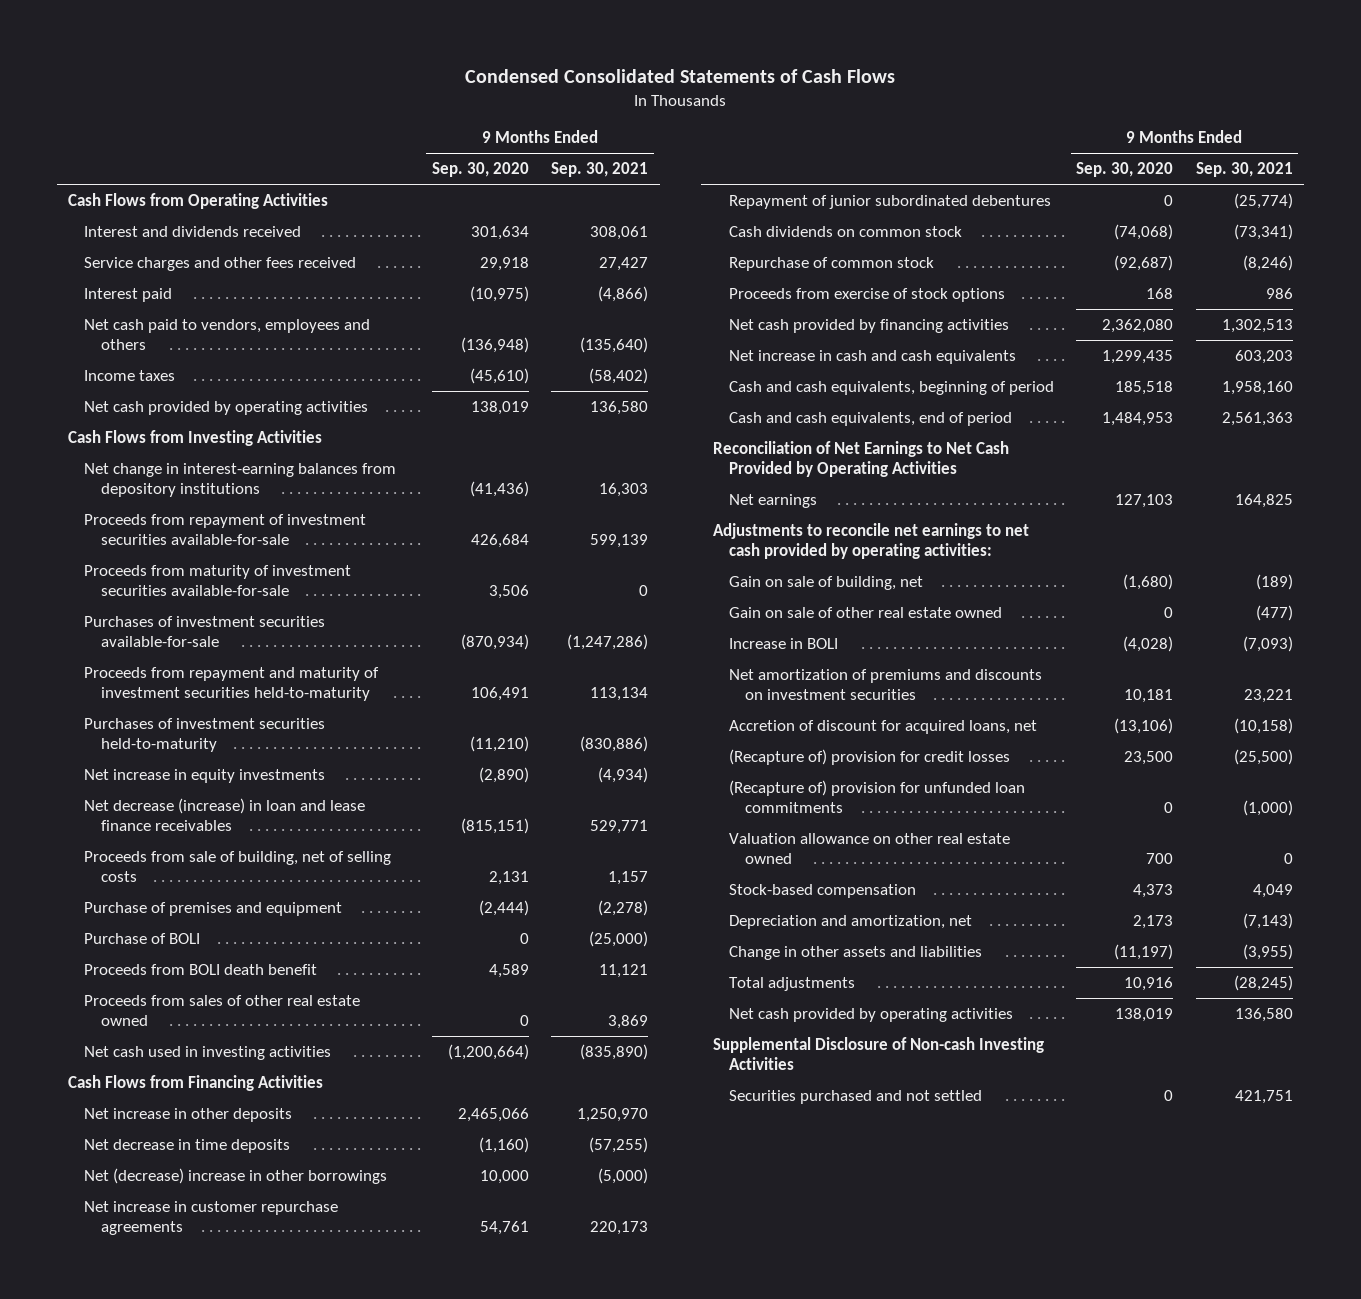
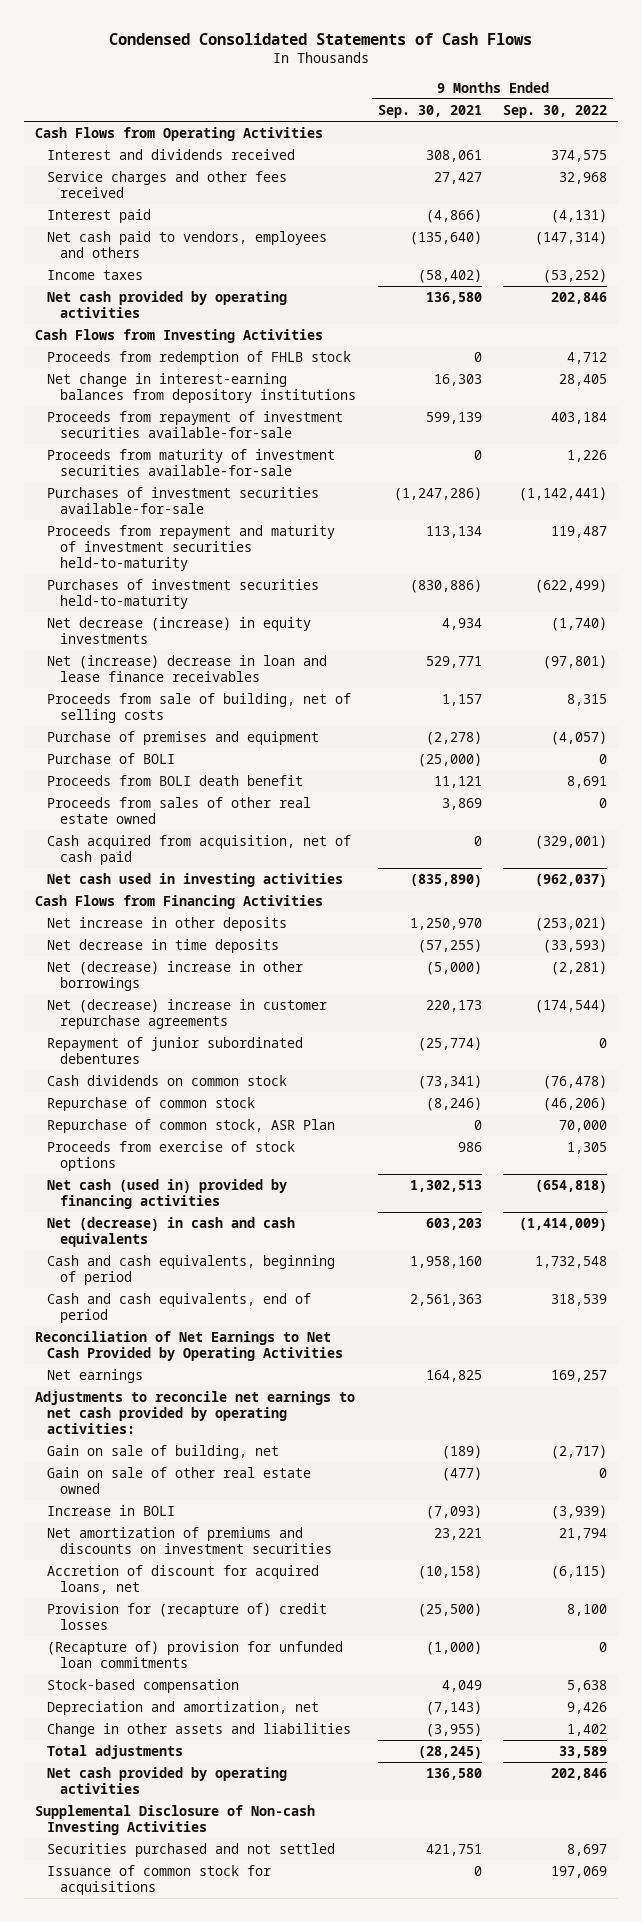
- | 9 Months Ended Sep. 30, 2020 | 9 Months Ended Sep. 30, 2021
+ | 9 Months Ended Sep. 30, 2021 | 9 Months Ended Sep. 30, 2022
+ Proceeds from redemption of FHLB stock | 0 | 4,712
- Net increase in equity investments | (2,890) | (4,934)
- Net decrease (increase) in loan and lease finance receivables | (815,151) | 529,771
+ Net decrease (increase) in equity investments | 4,934 | (1,740)
+ Net (increase) decrease in loan and lease finance receivables | 529,771 | (97,801)
+ Cash acquired from acquisition, net of cash paid | 0 | (329,001)
- Net increase in customer repurchase agreements | 54,761 | 220,173
+ Net (decrease) increase in customer repurchase agreements | 220,173 | (174,544)
+ Repurchase of common stock, ASR Plan | 0 | 70,000
- Net cash provided by financing activities | 2,362,080 | 1,302,513
- Net increase in cash and cash equivalents | 1,299,435 | 603,203
+ Net cash (used in) provided by financing activities | 1,302,513 | (654,818)
+ Net (decrease) in cash and cash equivalents | 603,203 | (1,414,009)
- (Recapture of) provision for credit losses | 23,500 | (25,500)
+ Provision for (recapture of) credit losses | (25,500) | 8,100
- Valuation allowance on other real estate owned | 700 | 0
+ Issuance of common stock for acquisitions | 0 | 197,069

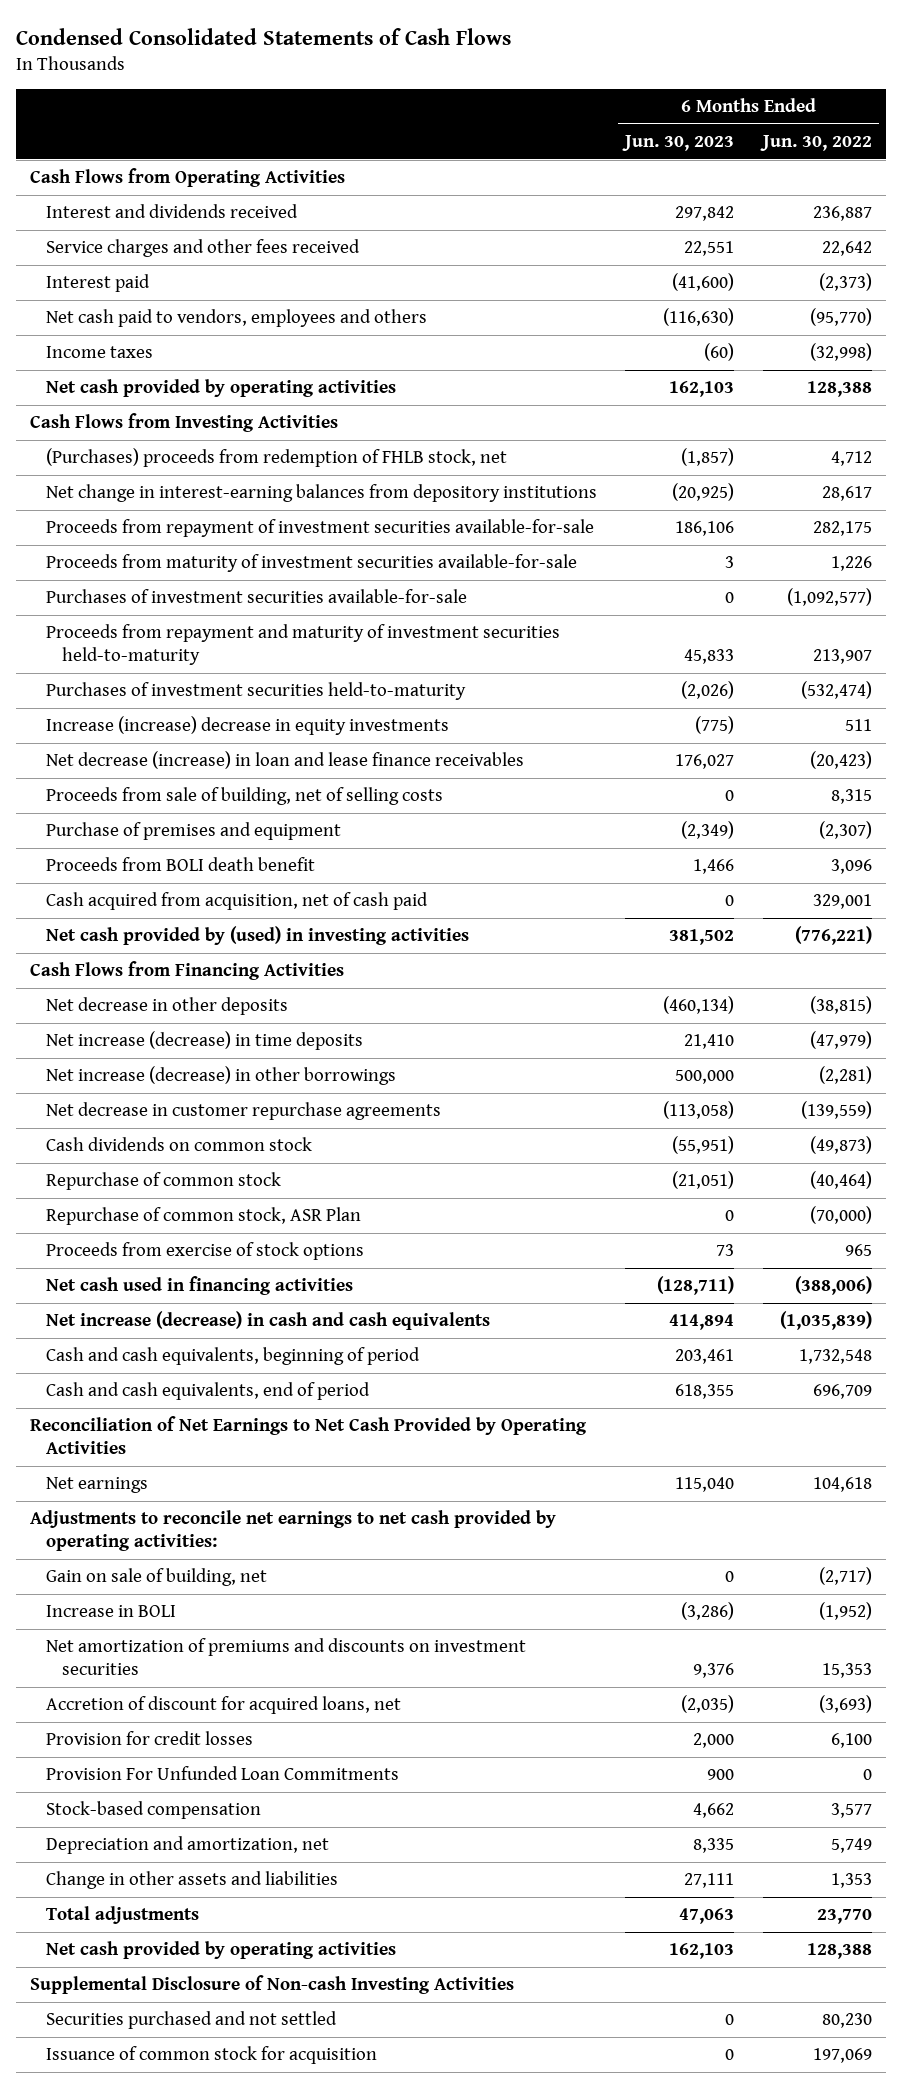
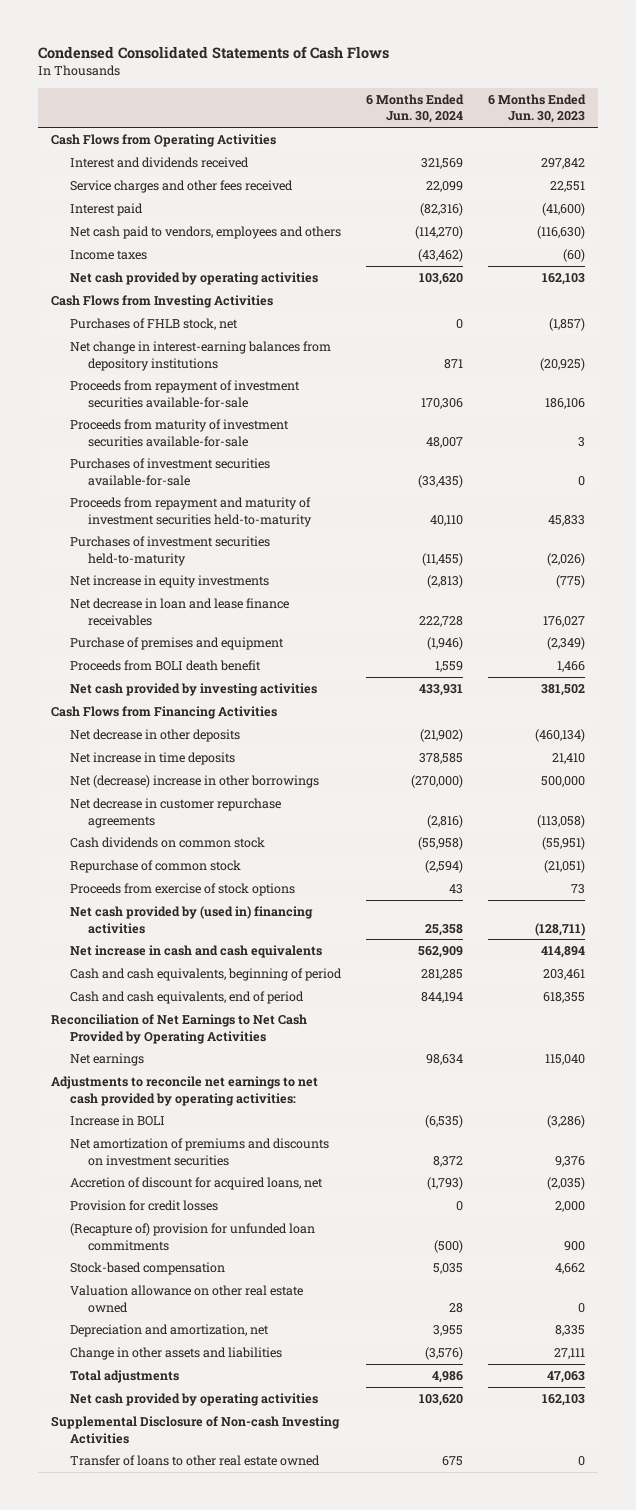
- | 6 Months Ended Jun. 30, 2023 | 6 Months Ended Jun. 30, 2022
+ | 6 Months Ended Jun. 30, 2024 | 6 Months Ended Jun. 30, 2023
- (Purchases) proceeds from redemption of FHLB stock, net | (1,857) | 4,712
+ Purchases of FHLB stock, net | 0 | (1,857)
- Increase (increase) decrease in equity investments | (775) | 511
- Net decrease (increase) in loan and lease finance receivables | 176,027 | (20,423)
- Proceeds from sale of building, net of selling costs | 0 | 8,315
+ Net increase in equity investments | (2,813) | (775)
+ Net decrease in loan and lease finance receivables | 222,728 | 176,027
- Cash acquired from acquisition, net of cash paid | 0 | 329,001
- Net cash provided by (used) in investing activities | 381,502 | (776,221)
+ Net cash provided by investing activities | 433,931 | 381,502
- Net increase (decrease) in time deposits | 21,410 | (47,979)
- Net increase (decrease) in other borrowings | 500,000 | (2,281)
+ Net increase in time deposits | 378,585 | 21,410
+ Net (decrease) increase in other borrowings | (270,000) | 500,000
- Repurchase of common stock, ASR Plan | 0 | (70,000)
- Net cash used in financing activities | (128,711) | (388,006)
- Net increase (decrease) in cash and cash equivalents | 414,894 | (1,035,839)
+ Net cash provided by (used in) financing activities | 25,358 | (128,711)
+ Net increase in cash and cash equivalents | 562,909 | 414,894
- Gain on sale of building, net | 0 | (2,717)
- Provision For Unfunded Loan Commitments | 900 | 0
+ (Recapture of) provision for unfunded loan commitments | (500) | 900
+ Valuation allowance on other real estate owned | 28 | 0
- Securities purchased and not settled | 0 | 80,230
- Issuance of common stock for acquisition | 0 | 197,069
+ Transfer of loans to other real estate owned | 675 | 0

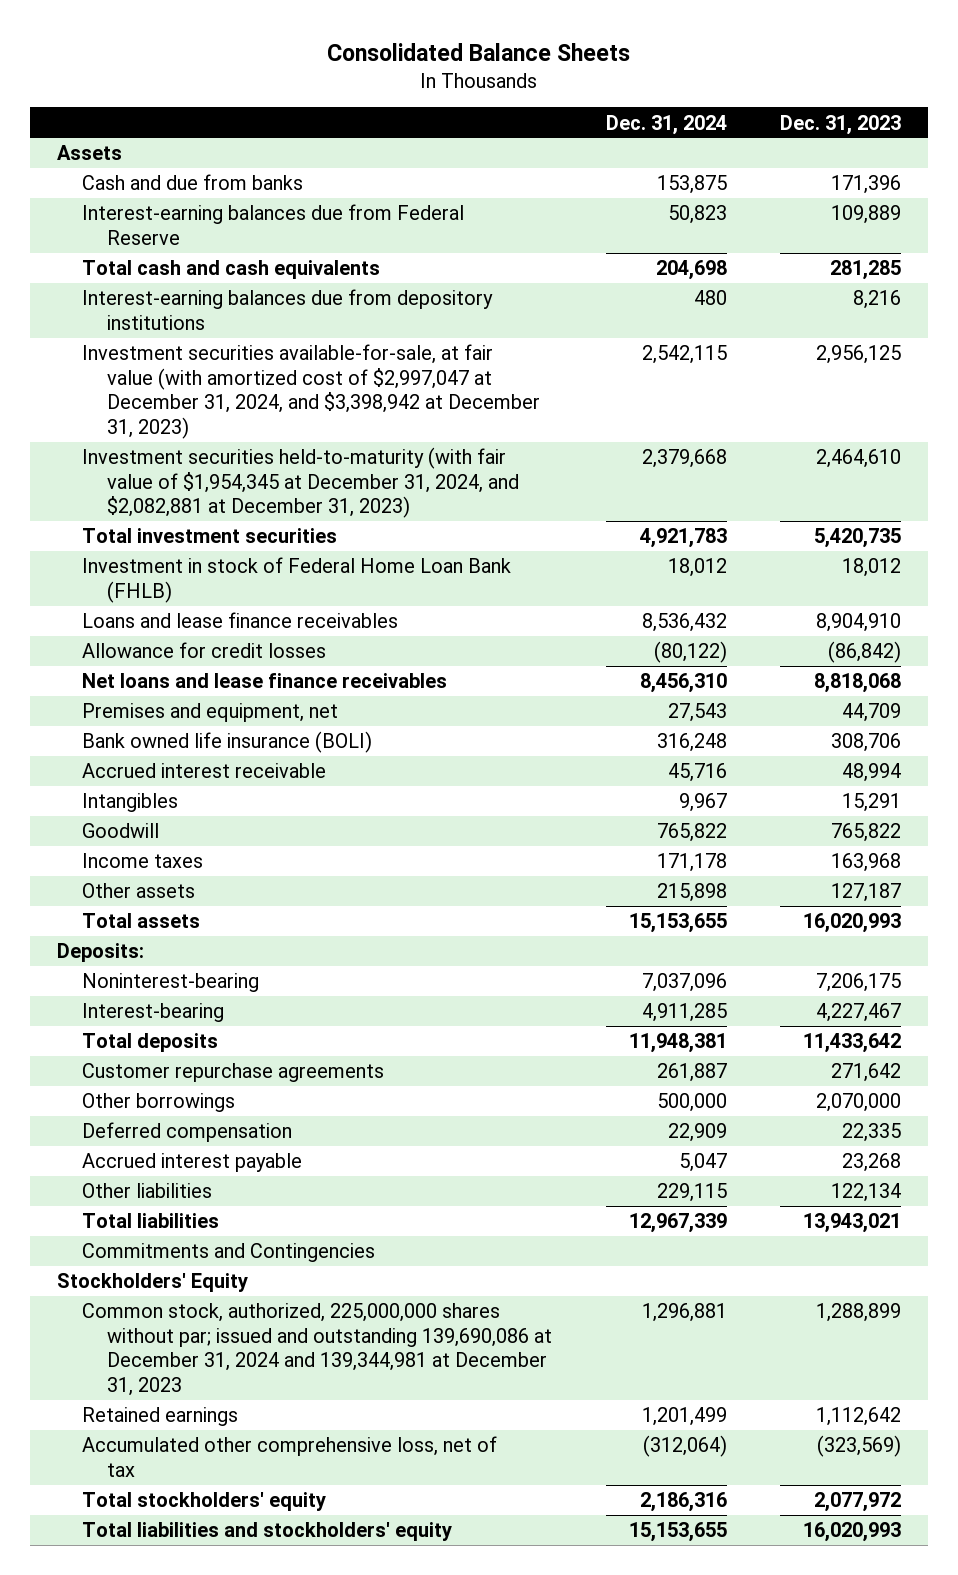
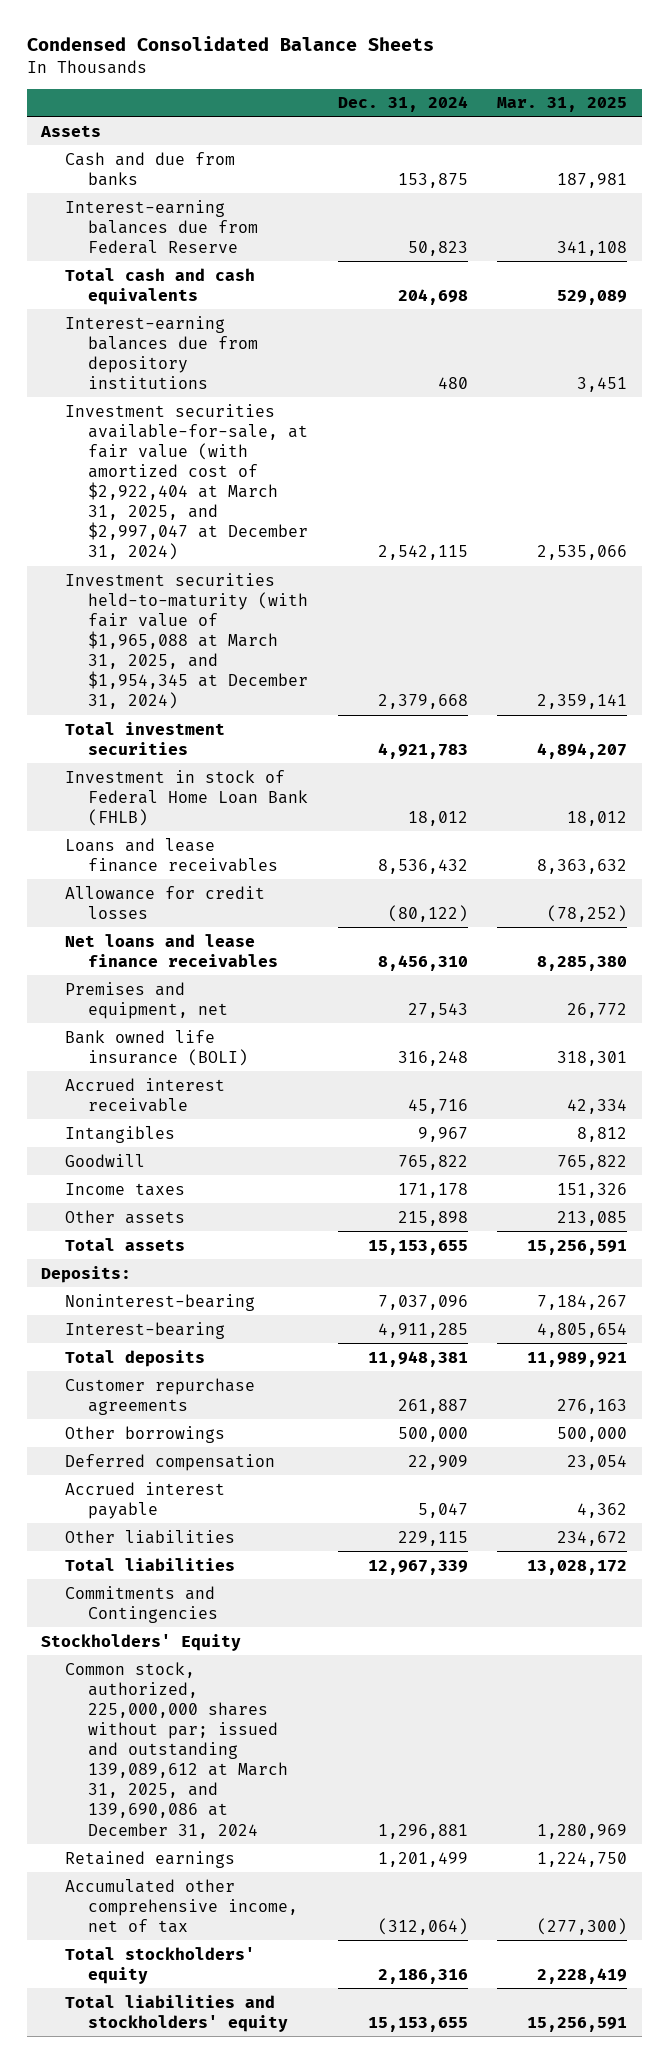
- Consolidated Balance Sheets
+ Condensed Consolidated Balance Sheets
- | Dec. 31, 2024 | Dec. 31, 2023
+ | Dec. 31, 2024 | Mar. 31, 2025
- Investment securities available-for-sale, at fair value (with amortized cost of $2,997,047 at December 31, 2024, and $3,398,942 at December 31, 2023) | 2,542,115 | 2,956,125
- Investment securities held-to-maturity (with fair value of $1,954,345 at December 31, 2024, and $2,082,881 at December 31, 2023) | 2,379,668 | 2,464,610
+ Investment securities available-for-sale, at fair value (with amortized cost of $2,922,404 at March 31, 2025, and $2,997,047 at December 31, 2024) | 2,542,115 | 2,535,066
+ Investment securities held-to-maturity (with fair value of $1,965,088 at March 31, 2025, and $1,954,345 at December 31, 2024) | 2,379,668 | 2,359,141
- Common stock, authorized, 225,000,000 shares without par; issued and outstanding 139,690,086 at December 31, 2024 and 139,344,981 at December 31, 2023 | 1,296,881 | 1,288,899
+ Common stock, authorized, 225,000,000 shares without par; issued and outstanding 139,089,612 at March 31, 2025, and 139,690,086 at December 31, 2024 | 1,296,881 | 1,280,969
- Accumulated other comprehensive loss, net of tax | (312,064) | (323,569)
+ Accumulated other comprehensive income, net of tax | (312,064) | (277,300)

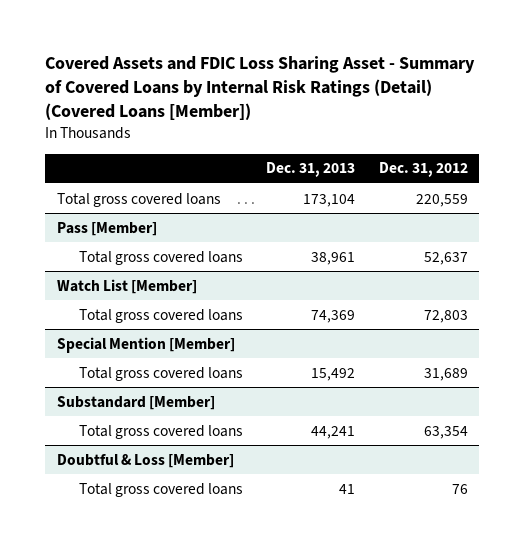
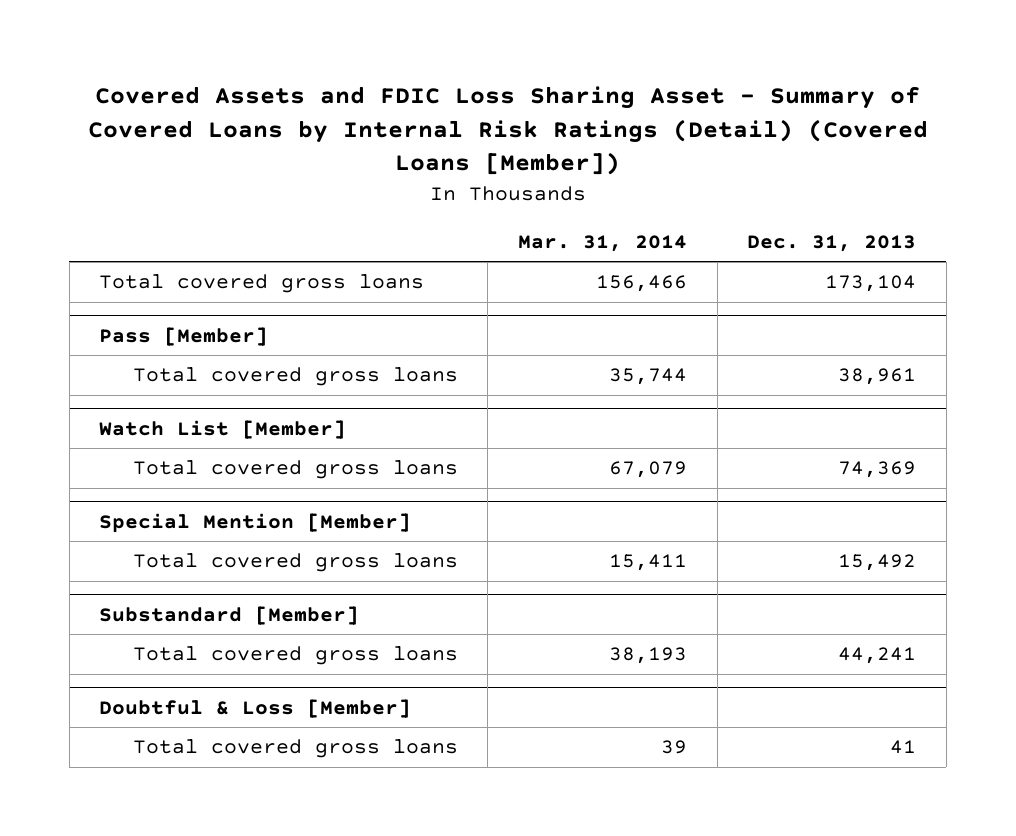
- | Dec. 31, 2013 | Dec. 31, 2012
+ | Mar. 31, 2014 | Dec. 31, 2013
- Total gross covered loans | 173,104 | 220,559
+ Total covered gross loans | 156,466 | 173,104
@ Pass [Member]
- Total gross covered loans | 38,961 | 52,637
+ Total covered gross loans | 35,744 | 38,961
@ Watch List [Member]
- Total gross covered loans | 74,369 | 72,803
+ Total covered gross loans | 67,079 | 74,369
@ Special Mention [Member]
- Total gross covered loans | 15,492 | 31,689
+ Total covered gross loans | 15,411 | 15,492
@ Substandard [Member]
- Total gross covered loans | 44,241 | 63,354
+ Total covered gross loans | 38,193 | 44,241
@ Doubtful & Loss [Member]
- Total gross covered loans | 41 | 76
+ Total covered gross loans | 39 | 41

